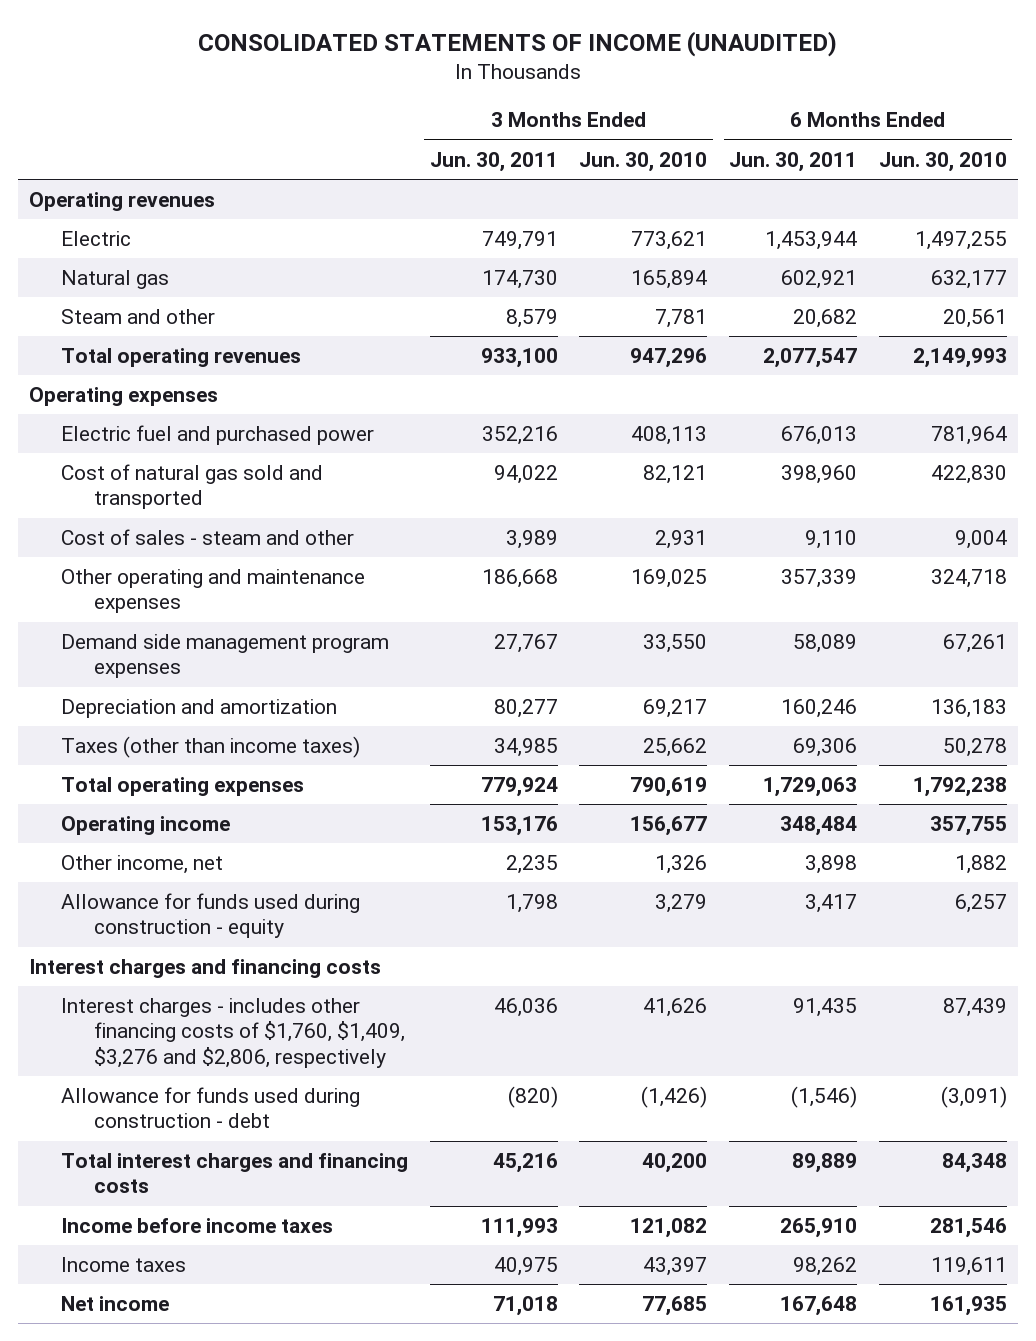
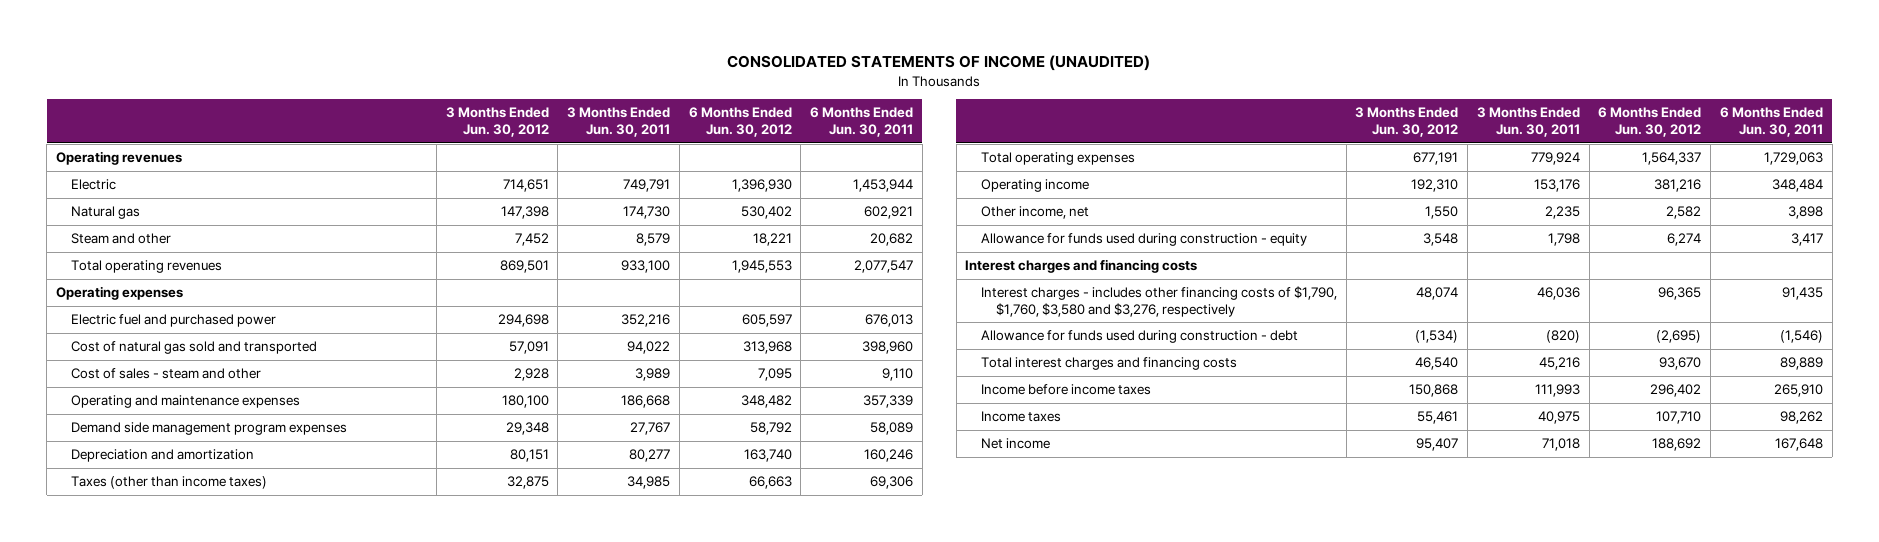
- | 3 Months Ended Jun. 30, 2011 | 3 Months Ended Jun. 30, 2010 | 6 Months Ended Jun. 30, 2011 | 6 Months Ended Jun. 30, 2010
+ | 3 Months Ended Jun. 30, 2012 | 3 Months Ended Jun. 30, 2011 | 6 Months Ended Jun. 30, 2012 | 6 Months Ended Jun. 30, 2011
- Other operating and maintenance expenses | 186,668 | 169,025 | 357,339 | 324,718
+ Operating and maintenance expenses | 180,100 | 186,668 | 348,482 | 357,339
- Interest charges - includes other financing costs of $1,760, $1,409, $3,276 and $2,806, respectively | 46,036 | 41,626 | 91,435 | 87,439
+ Interest charges - includes other financing costs of $1,790, $1,760, $3,580 and $3,276, respectively | 48,074 | 46,036 | 96,365 | 91,435

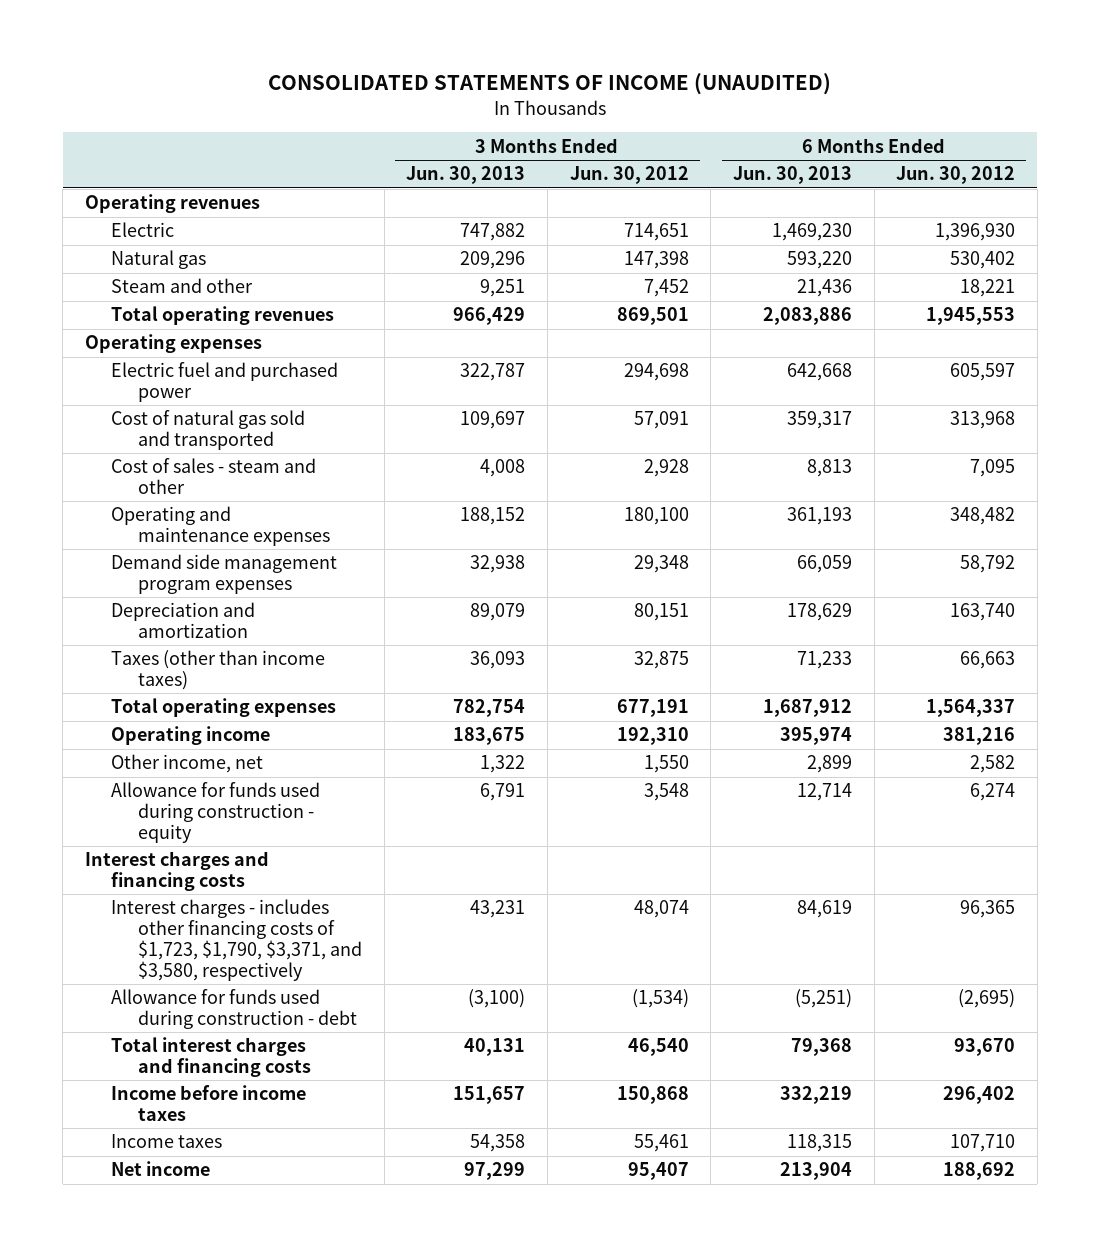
- | 3 Months Ended Jun. 30, 2012 | 3 Months Ended Jun. 30, 2011 | 6 Months Ended Jun. 30, 2012 | 6 Months Ended Jun. 30, 2011
+ | 3 Months Ended Jun. 30, 2013 | 3 Months Ended Jun. 30, 2012 | 6 Months Ended Jun. 30, 2013 | 6 Months Ended Jun. 30, 2012
- Interest charges - includes other financing costs of $1,790, $1,760, $3,580 and $3,276, respectively | 48,074 | 46,036 | 96,365 | 91,435
+ Interest charges - includes other financing costs of $1,723, $1,790, $3,371, and $3,580, respectively | 43,231 | 48,074 | 84,619 | 96,365

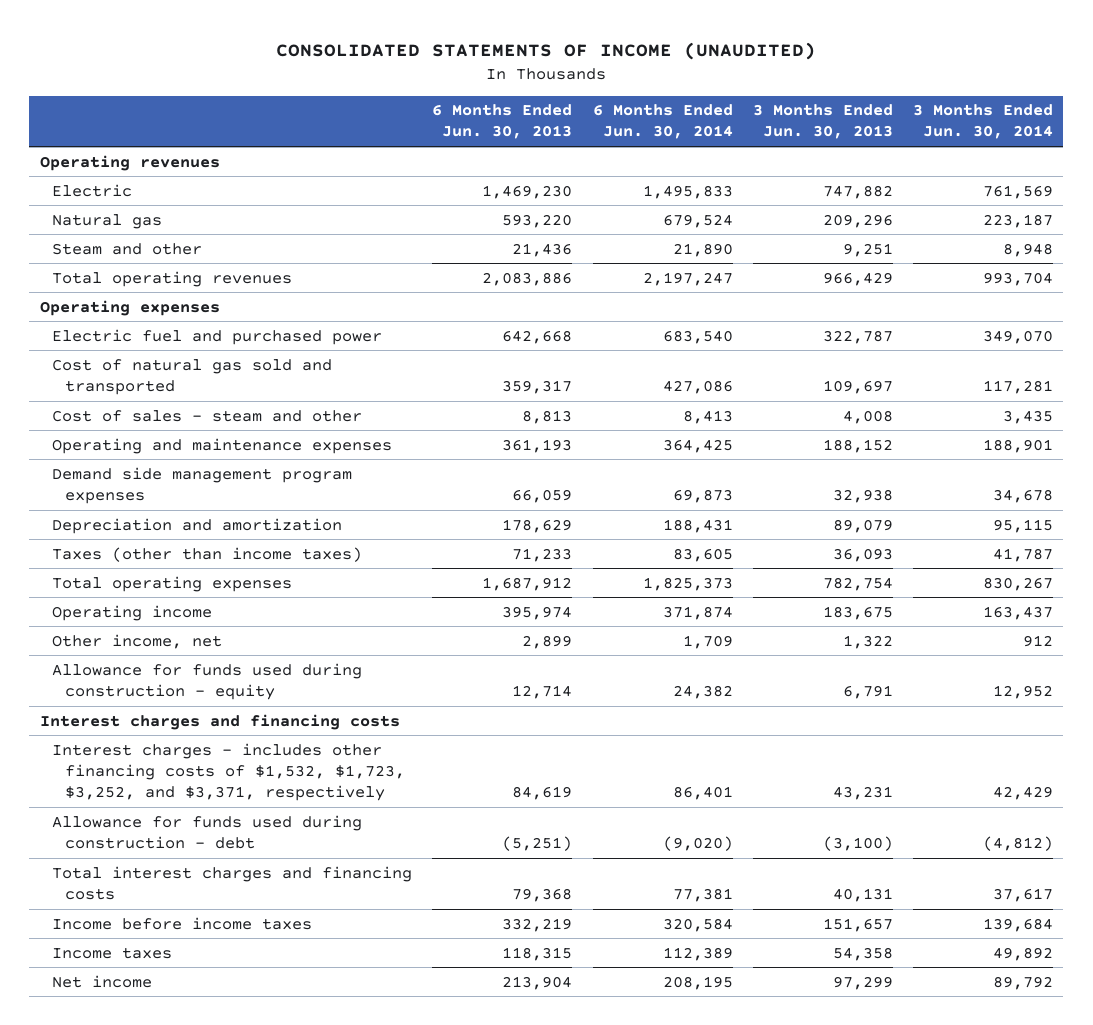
- | 3 Months Ended Jun. 30, 2013 | 3 Months Ended Jun. 30, 2012 | 6 Months Ended Jun. 30, 2013 | 6 Months Ended Jun. 30, 2012
+ | 6 Months Ended Jun. 30, 2013 | 6 Months Ended Jun. 30, 2014 | 3 Months Ended Jun. 30, 2013 | 3 Months Ended Jun. 30, 2014
- Interest charges - includes other financing costs of $1,723, $1,790, $3,371, and $3,580, respectively | 43,231 | 48,074 | 84,619 | 96,365
+ Interest charges - includes other financing costs of $1,532, $1,723, $3,252, and $3,371, respectively | 84,619 | 86,401 | 43,231 | 42,429

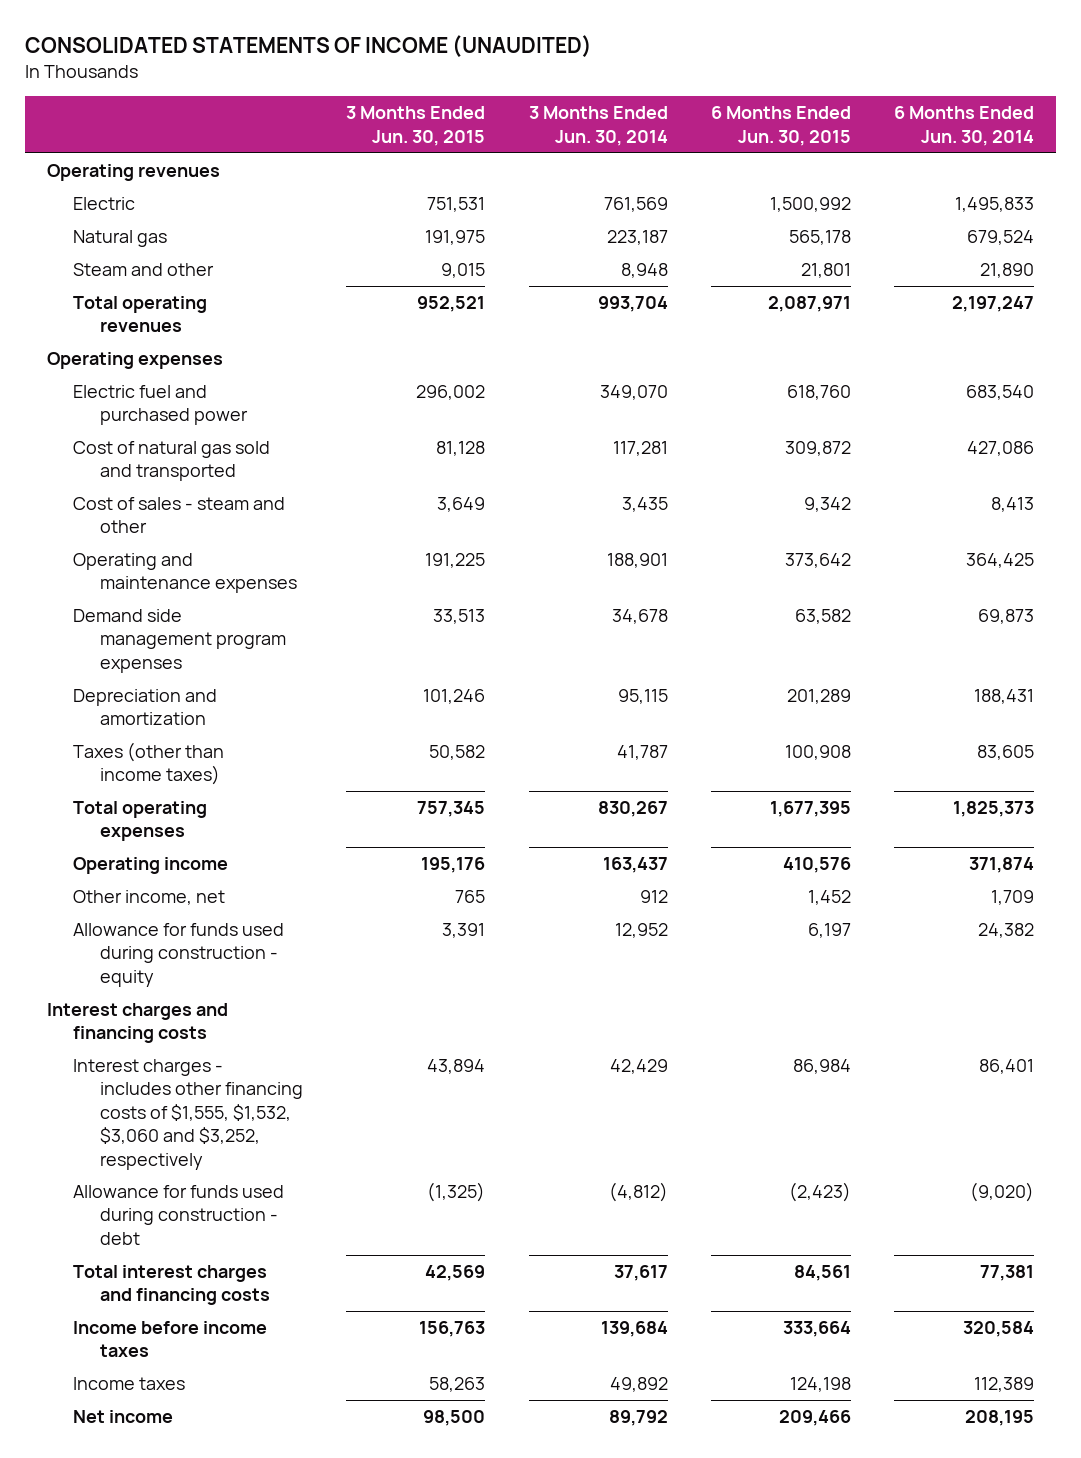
- | 6 Months Ended Jun. 30, 2013 | 6 Months Ended Jun. 30, 2014 | 3 Months Ended Jun. 30, 2013 | 3 Months Ended Jun. 30, 2014
+ | 3 Months Ended Jun. 30, 2015 | 3 Months Ended Jun. 30, 2014 | 6 Months Ended Jun. 30, 2015 | 6 Months Ended Jun. 30, 2014
- Interest charges - includes other financing costs of $1,532, $1,723, $3,252, and $3,371, respectively | 84,619 | 86,401 | 43,231 | 42,429
+ Interest charges - includes other financing costs of $1,555, $1,532, $3,060 and $3,252, respectively | 43,894 | 42,429 | 86,984 | 86,401

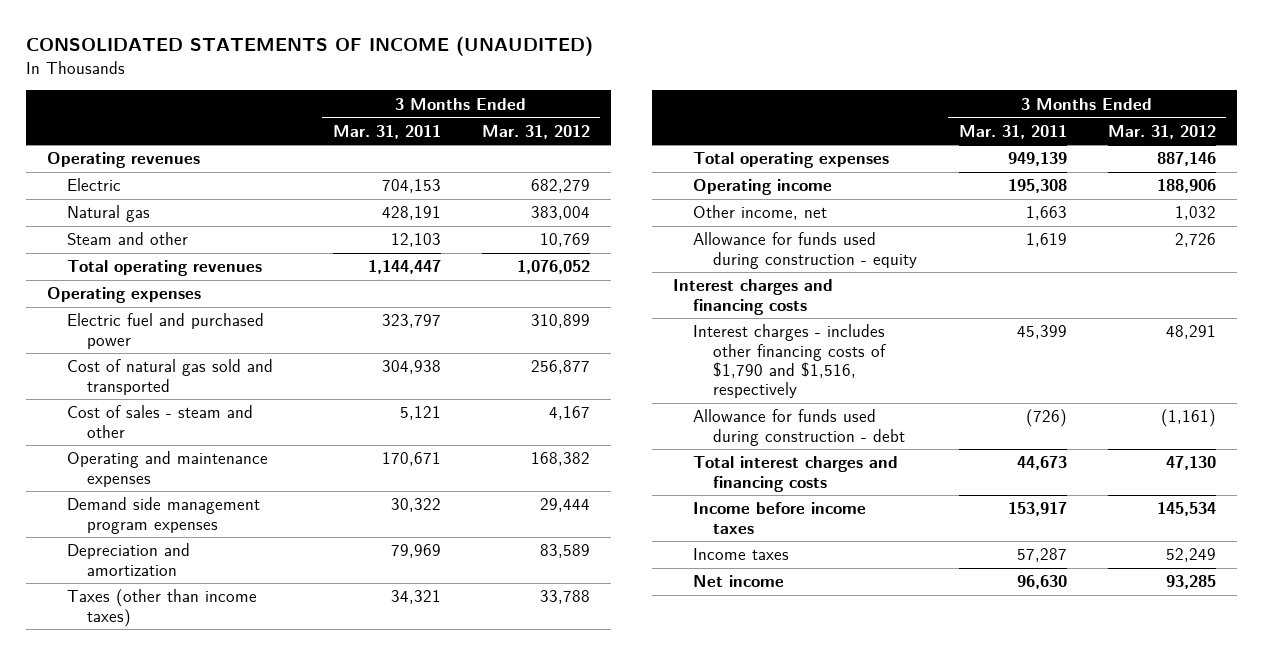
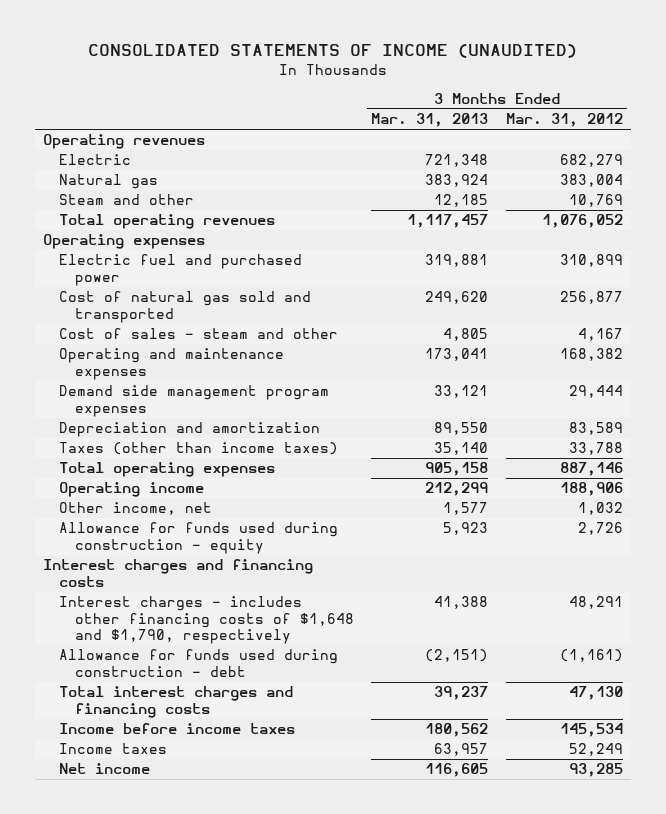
- | 3 Months Ended Mar. 31, 2011 | 3 Months Ended Mar. 31, 2012
+ | 3 Months Ended Mar. 31, 2013 | 3 Months Ended Mar. 31, 2012
- Interest charges - includes other financing costs of $1,790 and $1,516, respectively | 45,399 | 48,291
+ Interest charges - includes other financing costs of $1,648 and $1,790, respectively | 41,388 | 48,291

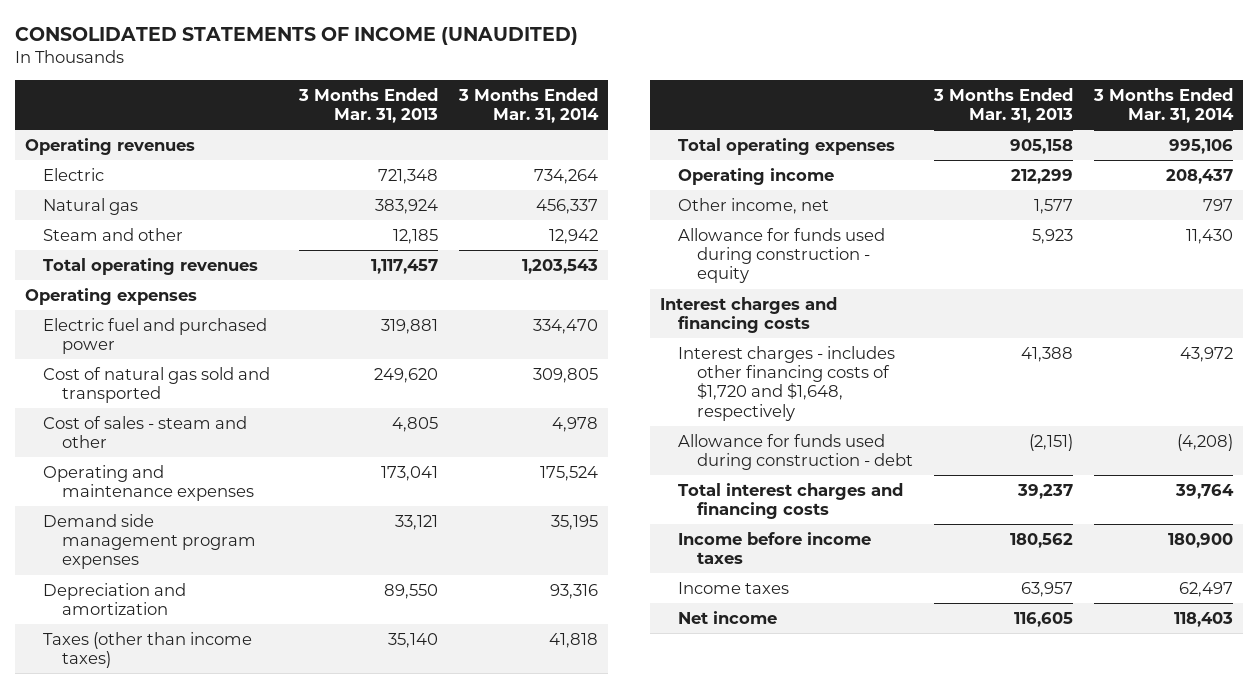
- | 3 Months Ended Mar. 31, 2013 | 3 Months Ended Mar. 31, 2012
+ | 3 Months Ended Mar. 31, 2013 | 3 Months Ended Mar. 31, 2014
- Interest charges - includes other financing costs of $1,648 and $1,790, respectively | 41,388 | 48,291
+ Interest charges - includes other financing costs of $1,720 and $1,648, respectively | 41,388 | 43,972

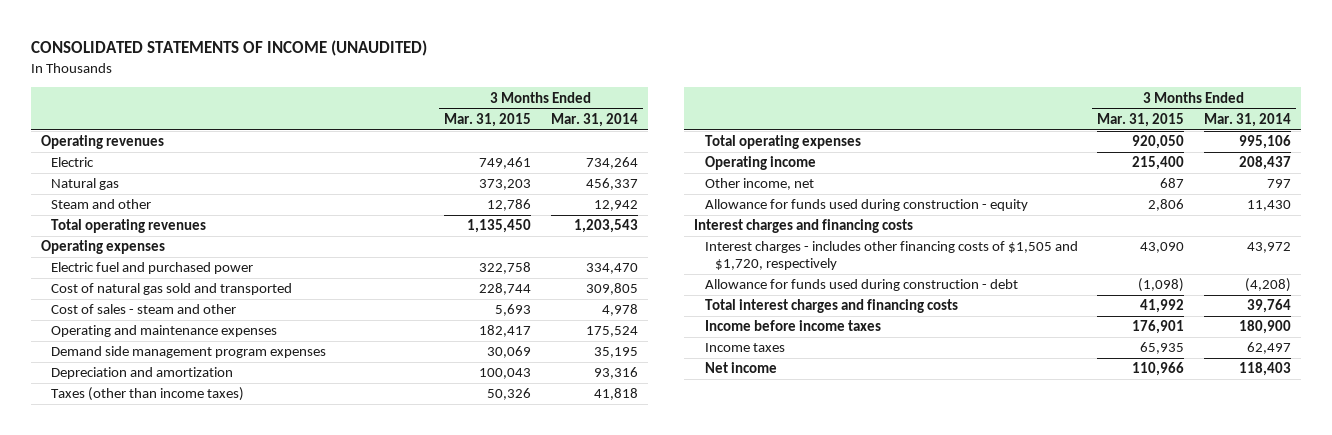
- | 3 Months Ended Mar. 31, 2013 | 3 Months Ended Mar. 31, 2014
+ | 3 Months Ended Mar. 31, 2015 | 3 Months Ended Mar. 31, 2014
- Interest charges - includes other financing costs of $1,720 and $1,648, respectively | 41,388 | 43,972
+ Interest charges - includes other financing costs of $1,505 and $1,720, respectively | 43,090 | 43,972

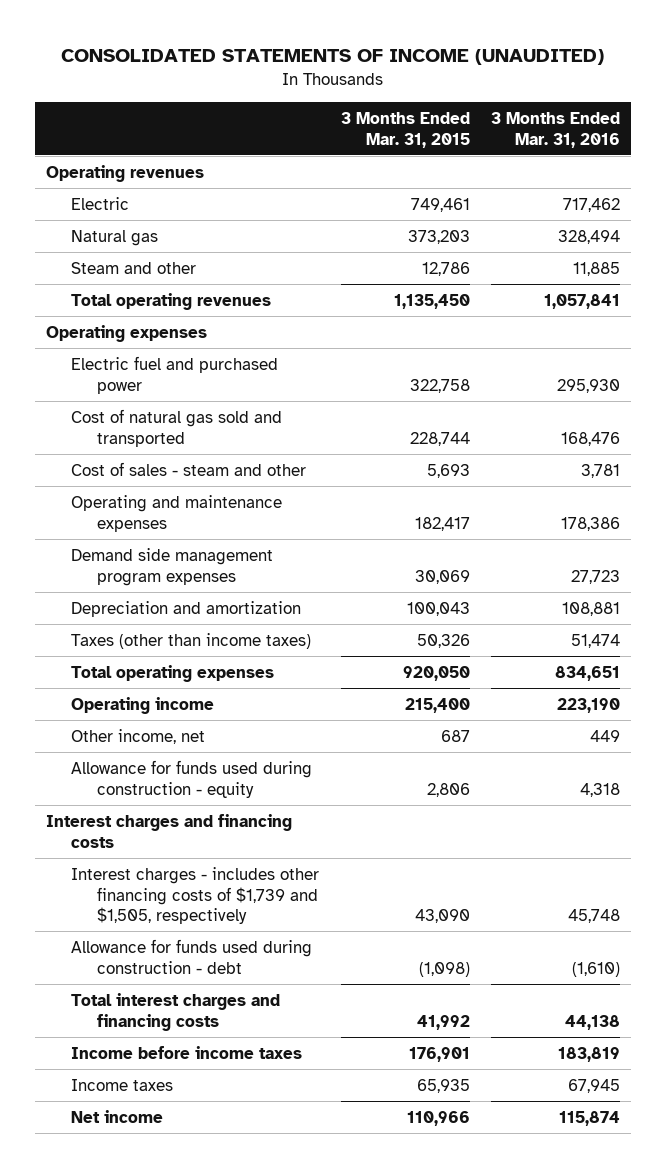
- | 3 Months Ended Mar. 31, 2015 | 3 Months Ended Mar. 31, 2014
+ | 3 Months Ended Mar. 31, 2015 | 3 Months Ended Mar. 31, 2016
- Interest charges - includes other financing costs of $1,505 and $1,720, respectively | 43,090 | 43,972
+ Interest charges - includes other financing costs of $1,739 and $1,505, respectively | 43,090 | 45,748

